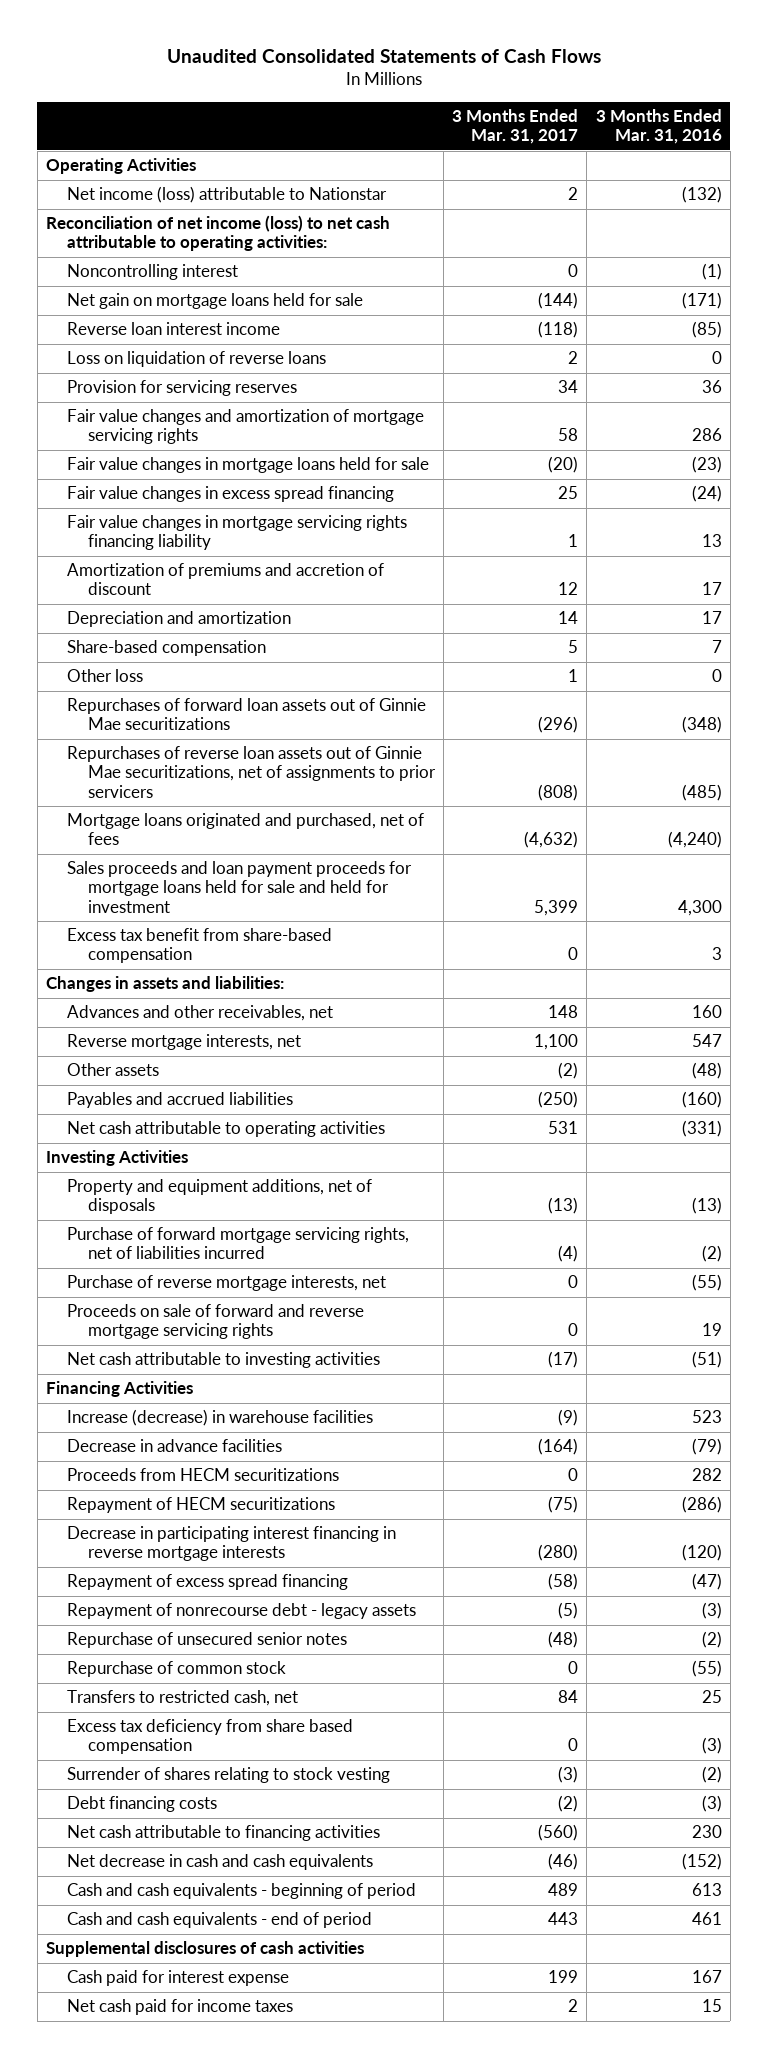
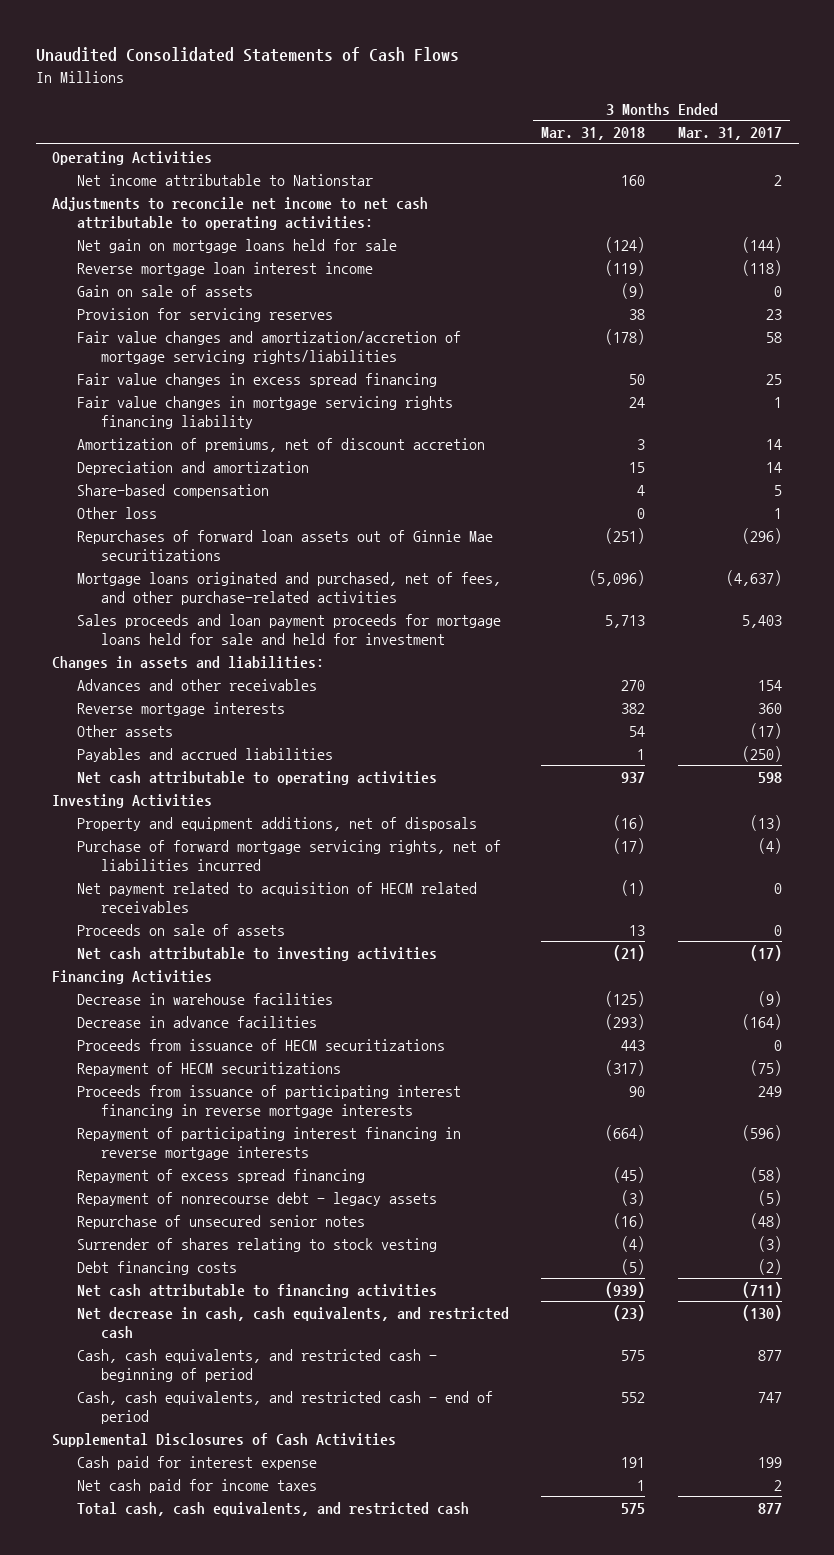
- | 3 Months Ended Mar. 31, 2017 | 3 Months Ended Mar. 31, 2016
+ | 3 Months Ended Mar. 31, 2018 | 3 Months Ended Mar. 31, 2017
- Net income (loss) attributable to Nationstar | 2 | (132)
- Reconciliation of net income (loss) to net cash attributable to operating activities:
- Noncontrolling interest | 0 | (1)
+ Net income attributable to Nationstar | 160 | 2
+ Adjustments to reconcile net income to net cash attributable to operating activities:
- Reverse loan interest income | (118) | (85)
- Loss on liquidation of reverse loans | 2 | 0
- Provision for servicing reserves | 34 | 36
- Fair value changes and amortization of mortgage servicing rights | 58 | 286
- Fair value changes in mortgage loans held for sale | (20) | (23)
+ Reverse mortgage loan interest income | (119) | (118)
+ Gain on sale of assets | (9) | 0
+ Provision for servicing reserves | 38 | 23
+ Fair value changes and amortization/accretion of mortgage servicing rights/liabilities | (178) | 58
- Amortization of premiums and accretion of discount | 12 | 17
+ Amortization of premiums, net of discount accretion | 3 | 14
- Repurchases of reverse loan assets out of Ginnie Mae securitizations, net of assignments to prior servicers | (808) | (485)
- Mortgage loans originated and purchased, net of fees | (4,632) | (4,240)
- Sales proceeds and loan payment proceeds for mortgage loans held for sale and held for investment | 5,399 | 4,300
- Excess tax benefit from share-based compensation | 0 | 3
+ Mortgage loans originated and purchased, net of fees, and other purchase-related activities | (5,096) | (4,637)
+ Sales proceeds and loan payment proceeds for mortgage loans held for sale and held for investment | 5,713 | 5,403
- Advances and other receivables, net | 148 | 160
- Reverse mortgage interests, net | 1,100 | 547
- Other assets | (2) | (48)
+ Advances and other receivables | 270 | 154
+ Reverse mortgage interests | 382 | 360
+ Other assets | 54 | (17)
- Net cash attributable to operating activities | 531 | (331)
+ Net cash attributable to operating activities | 937 | 598
- Purchase of reverse mortgage interests, net | 0 | (55)
- Proceeds on sale of forward and reverse mortgage servicing rights | 0 | 19
+ Net payment related to acquisition of HECM related receivables | (1) | 0
+ Proceeds on sale of assets | 13 | 0
- Increase (decrease) in warehouse facilities | (9) | 523
+ Decrease in warehouse facilities | (125) | (9)
- Proceeds from HECM securitizations | 0 | 282
+ Proceeds from issuance of HECM securitizations | 443 | 0
- Decrease in participating interest financing in reverse mortgage interests | (280) | (120)
+ Proceeds from issuance of participating interest financing in reverse mortgage interests | 90 | 249
+ Repayment of participating interest financing in reverse mortgage interests | (664) | (596)
- Repurchase of common stock | 0 | (55)
- Transfers to restricted cash, net | 84 | 25
- Excess tax deficiency from share based compensation | 0 | (3)
- Net cash attributable to financing activities | (560) | 230
- Net decrease in cash and cash equivalents | (46) | (152)
- Cash and cash equivalents - beginning of period | 489 | 613
- Cash and cash equivalents - end of period | 443 | 461
- Supplemental disclosures of cash activities
+ Net cash attributable to financing activities | (939) | (711)
+ Net decrease in cash, cash equivalents, and restricted cash | (23) | (130)
+ Cash, cash equivalents, and restricted cash - beginning of period | 575 | 877
+ Cash, cash equivalents, and restricted cash - end of period | 552 | 747
+ Supplemental Disclosures of Cash Activities
+ Total cash, cash equivalents, and restricted cash | 575 | 877

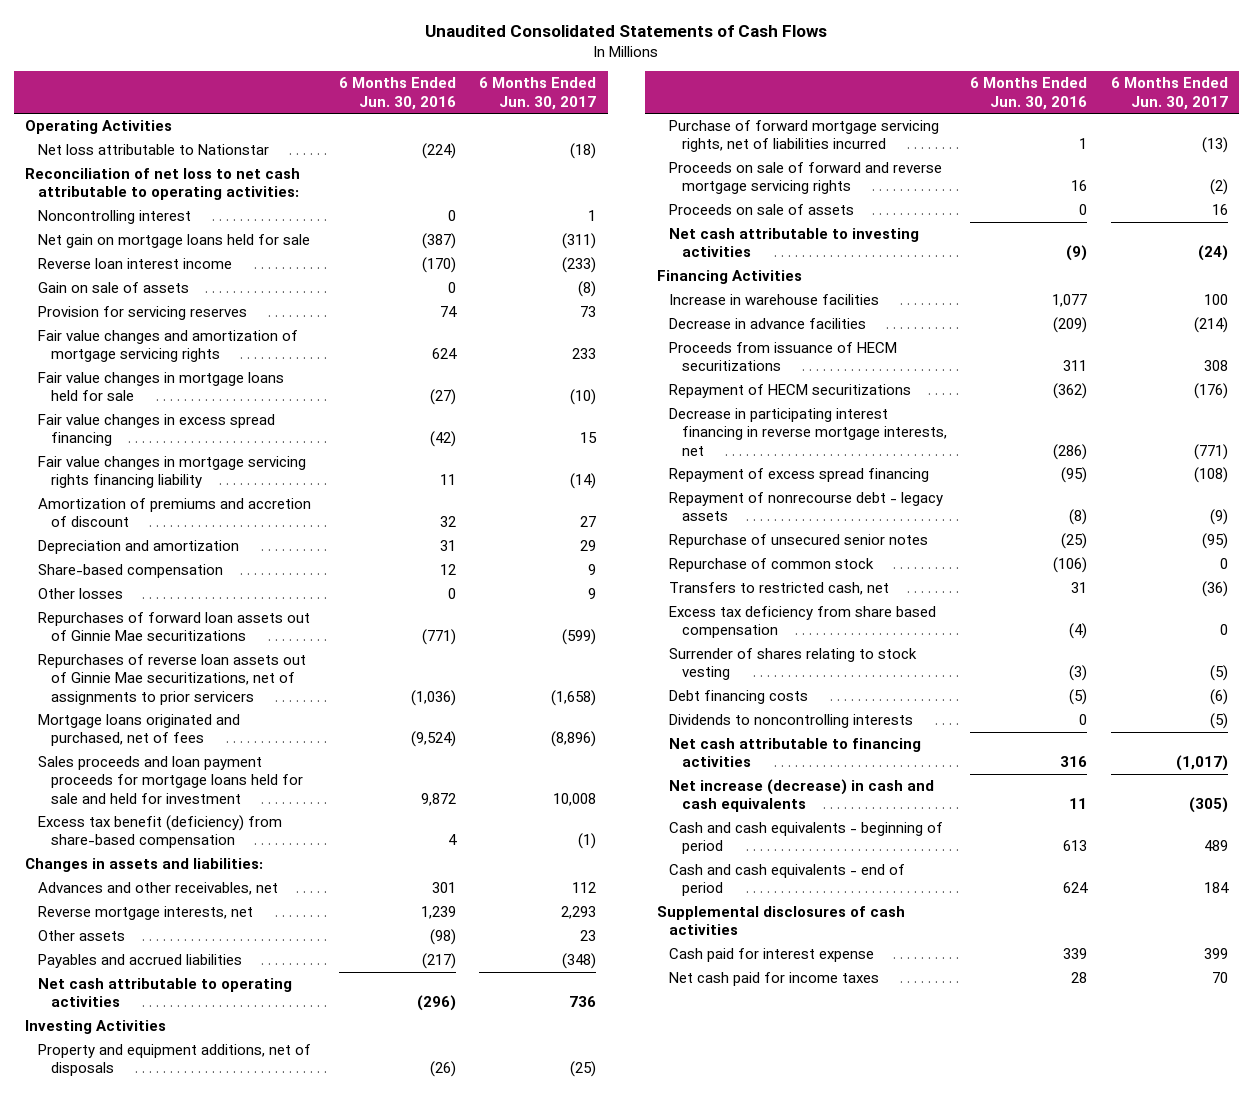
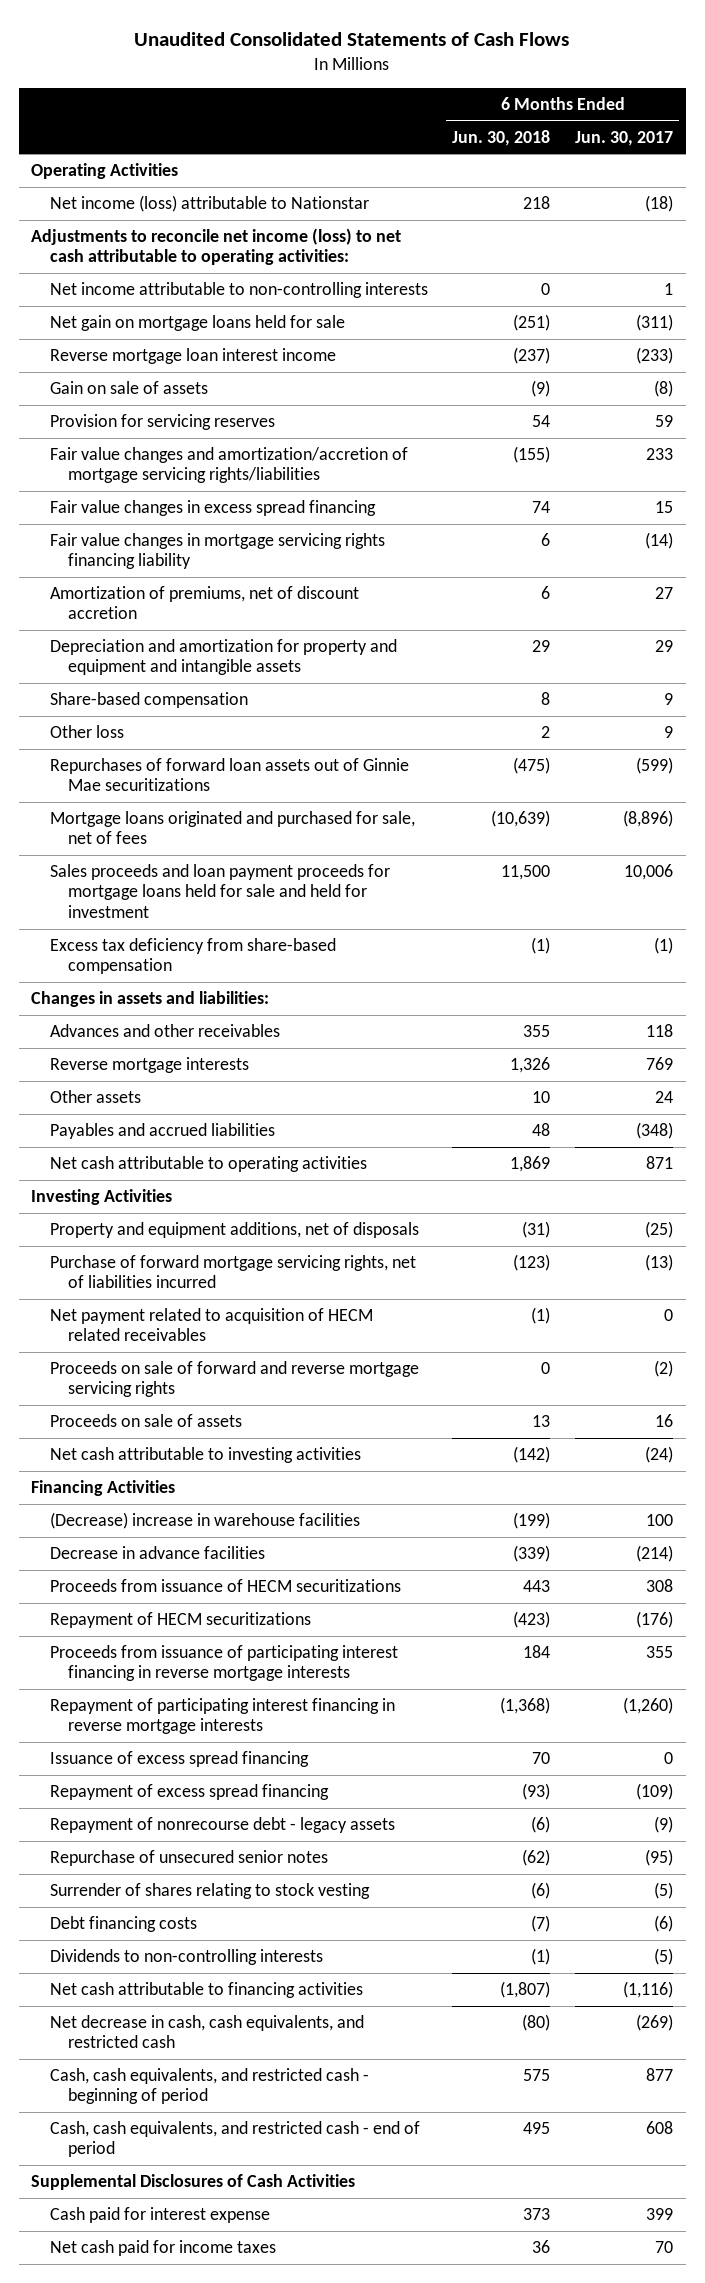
- | 6 Months Ended Jun. 30, 2016 | 6 Months Ended Jun. 30, 2017
+ | 6 Months Ended Jun. 30, 2018 | 6 Months Ended Jun. 30, 2017
- Net loss attributable to Nationstar | (224) | (18)
- Reconciliation of net loss to net cash attributable to operating activities:
- Noncontrolling interest | 0 | 1
+ Net income (loss) attributable to Nationstar | 218 | (18)
+ Adjustments to reconcile net income (loss) to net cash attributable to operating activities:
+ Net income attributable to non-controlling interests | 0 | 1
- Reverse loan interest income | (170) | (233)
+ Reverse mortgage loan interest income | (237) | (233)
- Provision for servicing reserves | 74 | 73
- Fair value changes and amortization of mortgage servicing rights | 624 | 233
- Fair value changes in mortgage loans held for sale | (27) | (10)
+ Provision for servicing reserves | 54 | 59
+ Fair value changes and amortization/accretion of mortgage servicing rights/liabilities | (155) | 233
- Amortization of premiums and accretion of discount | 32 | 27
- Depreciation and amortization | 31 | 29
+ Amortization of premiums, net of discount accretion | 6 | 27
+ Depreciation and amortization for property and equipment and intangible assets | 29 | 29
- Other losses | 0 | 9
+ Other loss | 2 | 9
- Repurchases of reverse loan assets out of Ginnie Mae securitizations, net of assignments to prior servicers | (1,036) | (1,658)
- Mortgage loans originated and purchased, net of fees | (9,524) | (8,896)
- Sales proceeds and loan payment proceeds for mortgage loans held for sale and held for investment | 9,872 | 10,008
- Excess tax benefit (deficiency) from share-based compensation | 4 | (1)
+ Mortgage loans originated and purchased for sale, net of fees | (10,639) | (8,896)
+ Sales proceeds and loan payment proceeds for mortgage loans held for sale and held for investment | 11,500 | 10,006
+ Excess tax deficiency from share-based compensation | (1) | (1)
- Advances and other receivables, net | 301 | 112
- Reverse mortgage interests, net | 1,239 | 2,293
- Other assets | (98) | 23
+ Advances and other receivables | 355 | 118
+ Reverse mortgage interests | 1,326 | 769
+ Other assets | 10 | 24
- Net cash attributable to operating activities | (296) | 736
+ Net cash attributable to operating activities | 1,869 | 871
+ Net payment related to acquisition of HECM related receivables | (1) | 0
- Increase in warehouse facilities | 1,077 | 100
+ (Decrease) increase in warehouse facilities | (199) | 100
- Decrease in participating interest financing in reverse mortgage interests, net | (286) | (771)
- Repayment of excess spread financing | (95) | (108)
+ Proceeds from issuance of participating interest financing in reverse mortgage interests | 184 | 355
+ Repayment of participating interest financing in reverse mortgage interests | (1,368) | (1,260)
+ Issuance of excess spread financing | 70 | 0
+ Repayment of excess spread financing | (93) | (109)
- Repurchase of common stock | (106) | 0
- Transfers to restricted cash, net | 31 | (36)
- Excess tax deficiency from share based compensation | (4) | 0
- Dividends to noncontrolling interests | 0 | (5)
- Net cash attributable to financing activities | 316 | (1,017)
- Net increase (decrease) in cash and cash equivalents | 11 | (305)
- Cash and cash equivalents - beginning of period | 613 | 489
- Cash and cash equivalents - end of period | 624 | 184
- Supplemental disclosures of cash activities
+ Dividends to non-controlling interests | (1) | (5)
+ Net cash attributable to financing activities | (1,807) | (1,116)
+ Net decrease in cash, cash equivalents, and restricted cash | (80) | (269)
+ Cash, cash equivalents, and restricted cash - beginning of period | 575 | 877
+ Cash, cash equivalents, and restricted cash - end of period | 495 | 608
+ Supplemental Disclosures of Cash Activities

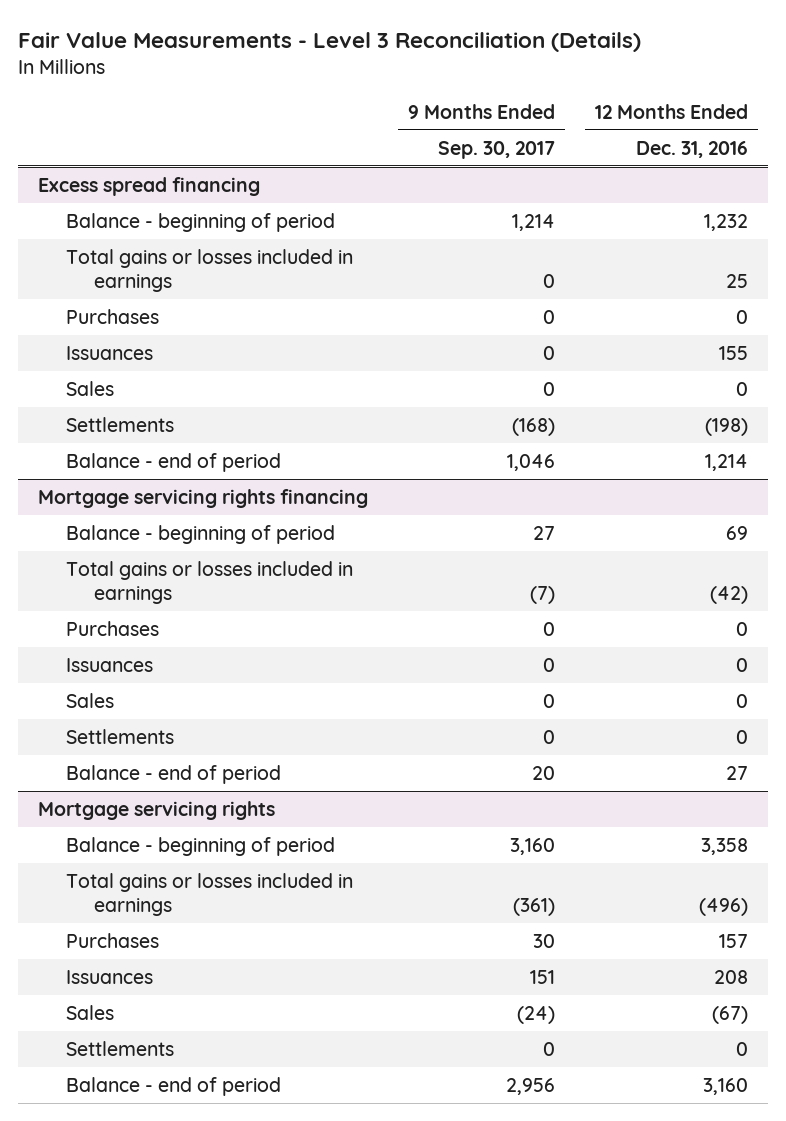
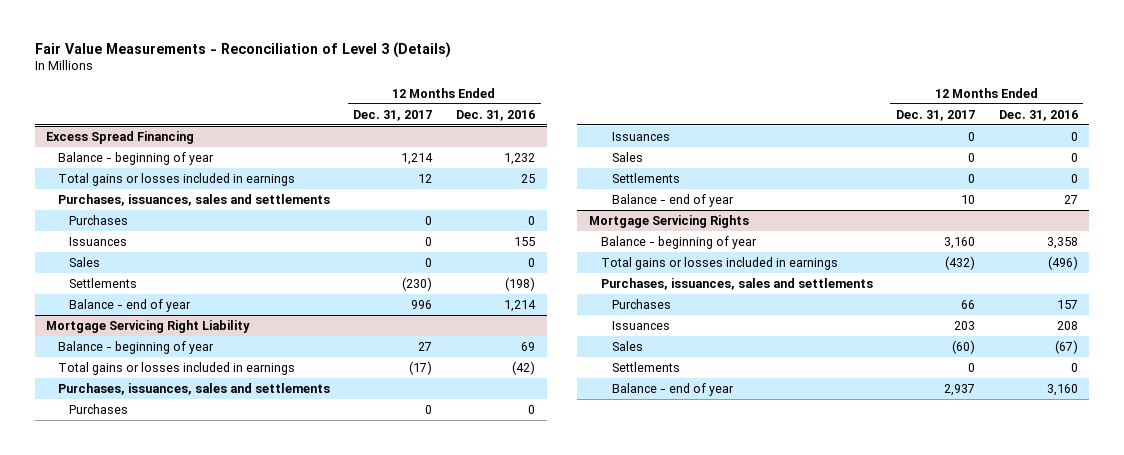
- Fair Value Measurements - Level 3 Reconciliation (Details)
+ Fair Value Measurements - Reconciliation of Level 3 (Details)
- | 9 Months Ended Sep. 30, 2017 | 12 Months Ended Dec. 31, 2016
+ | 12 Months Ended Dec. 31, 2017 | 12 Months Ended Dec. 31, 2016
- Excess spread financing
- Balance - beginning of period | 1,214 | 1,232
+ Excess Spread Financing
+ Balance - beginning of year | 1,214 | 1,232
+ Purchases, issuances, sales and settlements
- Balance - end of period | 1,046 | 1,214
- Mortgage servicing rights financing
- Balance - beginning of period | 27 | 69
+ Balance - end of year | 996 | 1,214
+ Mortgage Servicing Right Liability
+ Balance - beginning of year | 27 | 69
+ Purchases, issuances, sales and settlements
- Balance - end of period | 20 | 27
- Mortgage servicing rights
- Balance - beginning of period | 3,160 | 3,358
+ Balance - end of year | 10 | 27
+ Mortgage Servicing Rights
+ Balance - beginning of year | 3,160 | 3,358
+ Purchases, issuances, sales and settlements
- Balance - end of period | 2,956 | 3,160
+ Balance - end of year | 2,937 | 3,160

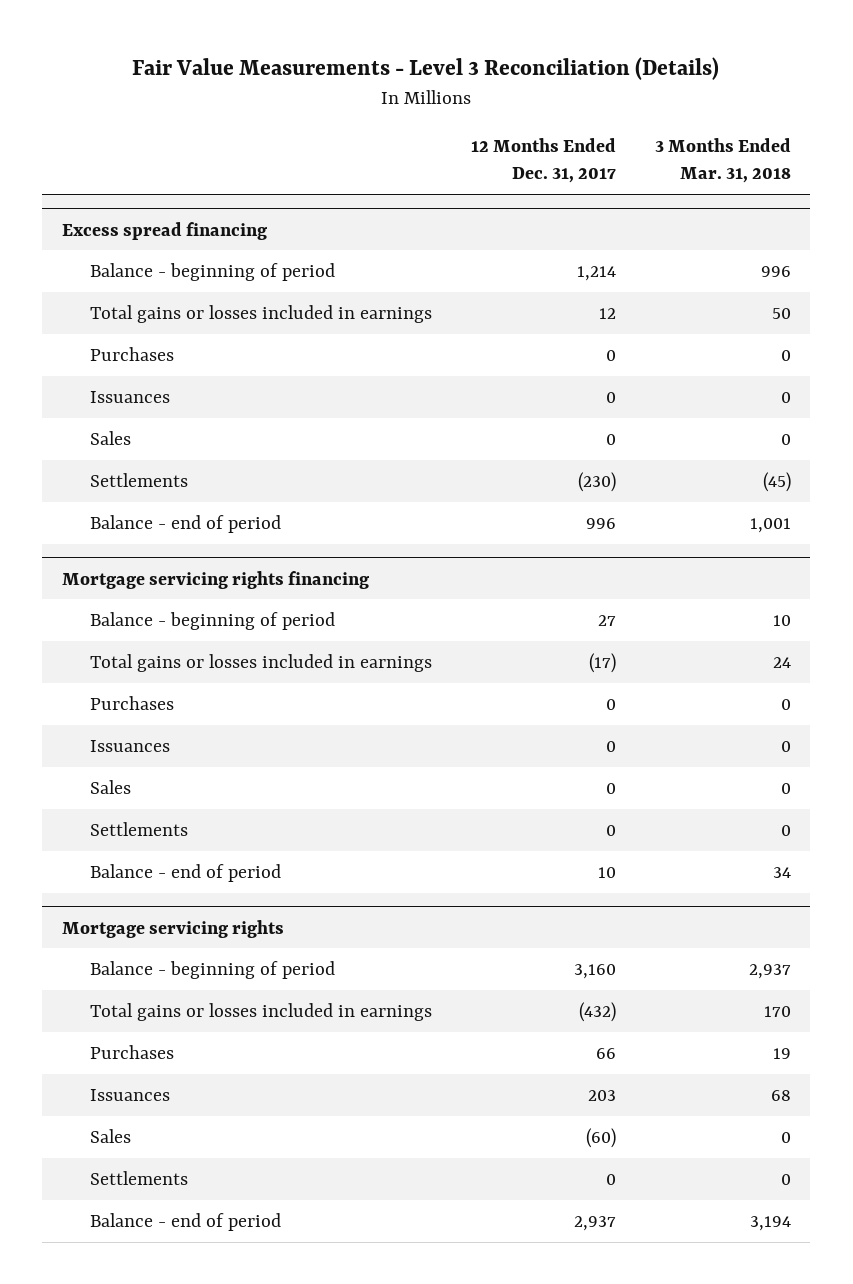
- Fair Value Measurements - Reconciliation of Level 3 (Details)
+ Fair Value Measurements - Level 3 Reconciliation (Details)
- | 12 Months Ended Dec. 31, 2017 | 12 Months Ended Dec. 31, 2016
+ | 12 Months Ended Dec. 31, 2017 | 3 Months Ended Mar. 31, 2018
- Excess Spread Financing
- Balance - beginning of year | 1,214 | 1,232
+ Excess spread financing
+ Balance - beginning of period | 1,214 | 996
- Purchases, issuances, sales and settlements
- Balance - end of year | 996 | 1,214
- Mortgage Servicing Right Liability
- Balance - beginning of year | 27 | 69
+ Balance - end of period | 996 | 1,001
+ Mortgage servicing rights financing
+ Balance - beginning of period | 27 | 10
- Purchases, issuances, sales and settlements
- Balance - end of year | 10 | 27
- Mortgage Servicing Rights
- Balance - beginning of year | 3,160 | 3,358
+ Balance - end of period | 10 | 34
+ Mortgage servicing rights
+ Balance - beginning of period | 3,160 | 2,937
- Purchases, issuances, sales and settlements
- Balance - end of year | 2,937 | 3,160
+ Balance - end of period | 2,937 | 3,194

